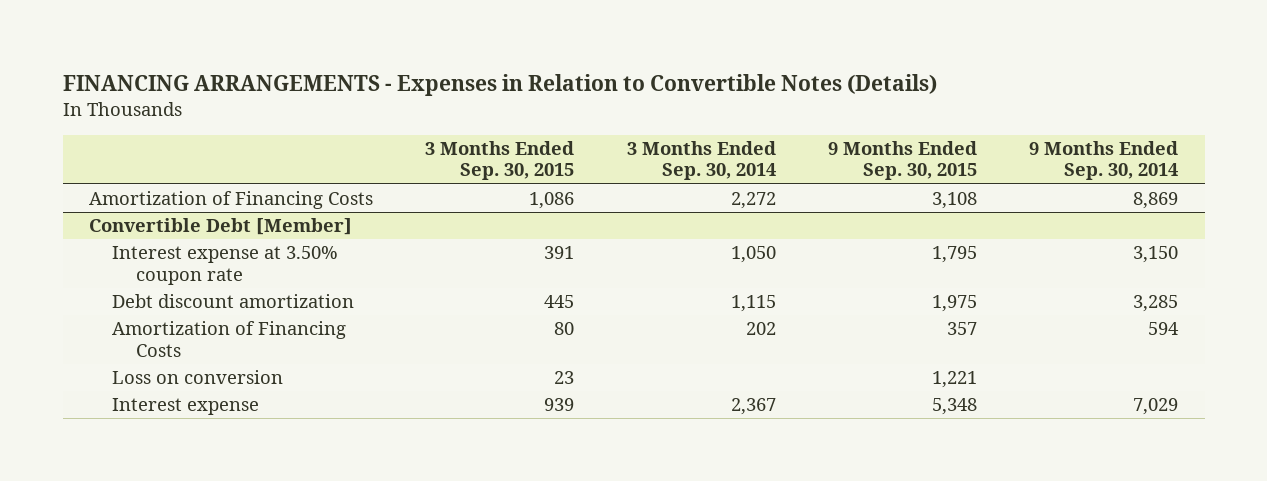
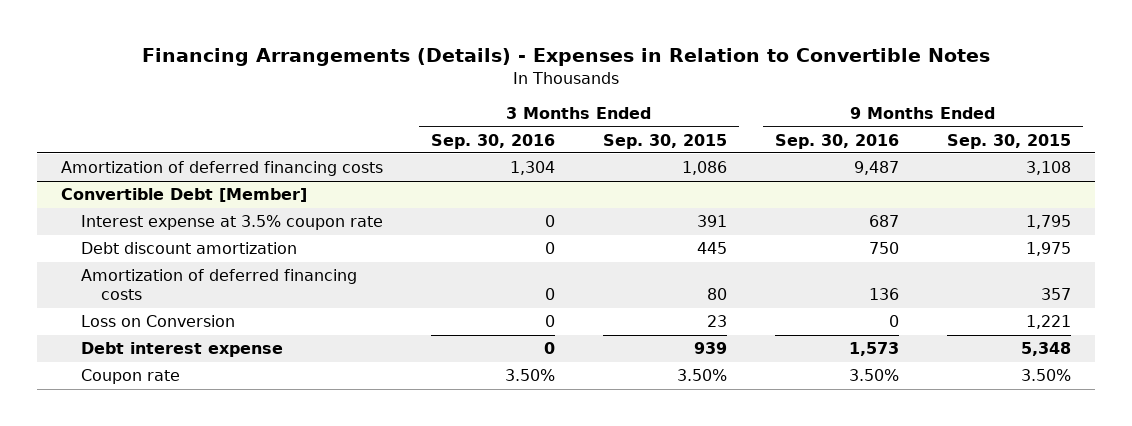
- FINANCING ARRANGEMENTS - Expenses in Relation to Convertible Notes (Details)
+ Financing Arrangements (Details) - Expenses in Relation to Convertible Notes
- | 3 Months Ended Sep. 30, 2015 | 3 Months Ended Sep. 30, 2014 | 9 Months Ended Sep. 30, 2015 | 9 Months Ended Sep. 30, 2014
+ | 3 Months Ended Sep. 30, 2016 | 3 Months Ended Sep. 30, 2015 | 9 Months Ended Sep. 30, 2016 | 9 Months Ended Sep. 30, 2015
- Amortization of Financing Costs | 1,086 | 2,272 | 3,108 | 8,869
+ Amortization of deferred financing costs | 1,304 | 1,086 | 9,487 | 3,108
@ Convertible Debt [Member]
- Interest expense at 3.50% coupon rate | 391 | 1,050 | 1,795 | 3,150
+ Interest expense at 3.5% coupon rate | 0 | 391 | 687 | 1,795
- Amortization of Financing Costs | 80 | 202 | 357 | 594
- Loss on conversion | 23 | | 1,221 |
- Interest expense | 939 | 2,367 | 5,348 | 7,029
+ Amortization of deferred financing costs | 0 | 80 | 136 | 357
+ Loss on Conversion | 0 | 23 | 0 | 1,221
+ Debt interest expense | 0 | 939 | 1,573 | 5,348
+ Coupon rate | 3.50% | 3.50% | 3.50% | 3.50%

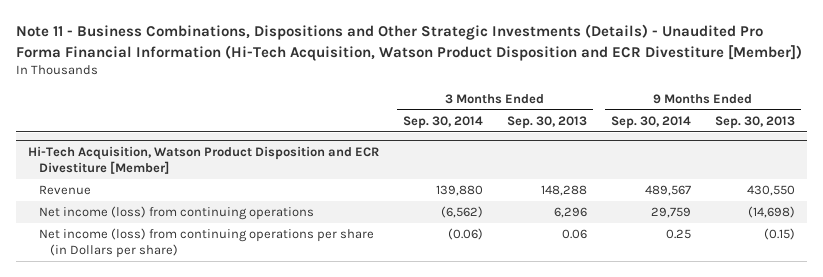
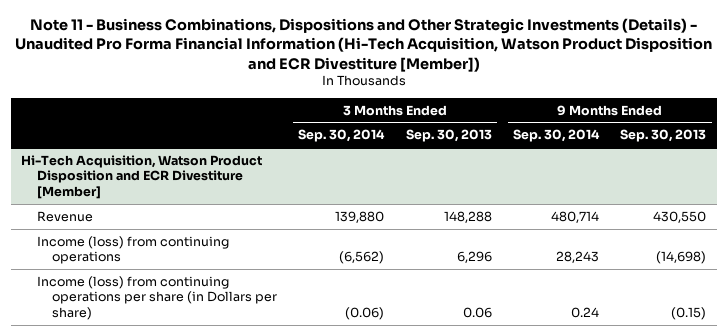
@ Hi-Tech Acquisition, Watson Product Disposition and ECR Divestiture [Member]
- Revenue | 139,880 | 148,288 | 489,567 | 430,550
- Net income (loss) from continuing operations | (6,562) | 6,296 | 29,759 | (14,698)
- Net income (loss) from continuing operations per share (in Dollars per share) | (0.06) | 0.06 | 0.25 | (0.15)
+ Revenue | 139,880 | 148,288 | 480,714 | 430,550
+ Income (loss) from continuing operations | (6,562) | 6,296 | 28,243 | (14,698)
+ Income (loss) from continuing operations per share (in Dollars per share) | (0.06) | 0.06 | 0.24 | (0.15)

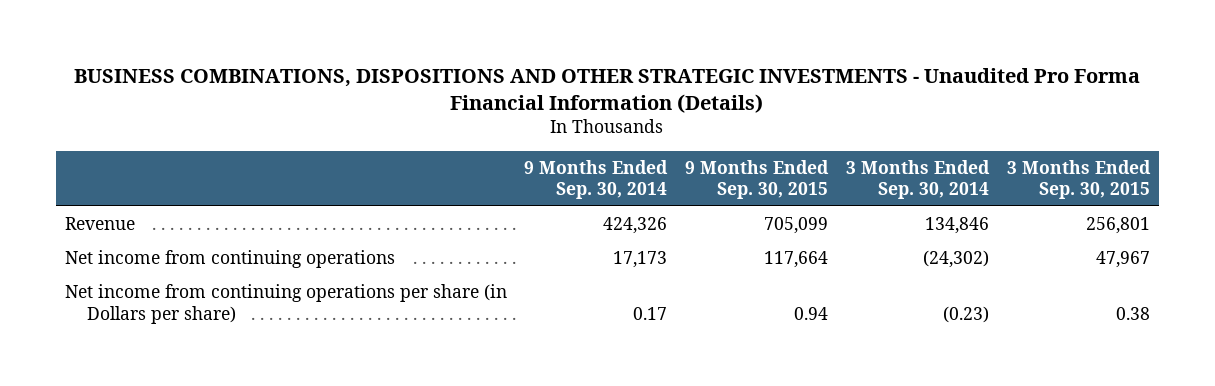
- Note 11 - Business Combinations, Dispositions and Other Strategic Investments (Details) - Unaudited Pro Forma Financial Information (Hi-Tech Acquisition, Watson Product Disposition and ECR Divestiture [Member])
+ BUSINESS COMBINATIONS, DISPOSITIONS AND OTHER STRATEGIC INVESTMENTS - Unaudited Pro Forma Financial Information (Details)
- | 3 Months Ended Sep. 30, 2014 | 3 Months Ended Sep. 30, 2013 | 9 Months Ended Sep. 30, 2014 | 9 Months Ended Sep. 30, 2013
+ | 9 Months Ended Sep. 30, 2014 | 9 Months Ended Sep. 30, 2015 | 3 Months Ended Sep. 30, 2014 | 3 Months Ended Sep. 30, 2015
- Hi-Tech Acquisition, Watson Product Disposition and ECR Divestiture [Member]
- Revenue | 139,880 | 148,288 | 480,714 | 430,550
- Income (loss) from continuing operations | (6,562) | 6,296 | 28,243 | (14,698)
- Income (loss) from continuing operations per share (in Dollars per share) | (0.06) | 0.06 | 0.24 | (0.15)
+ Revenue | 424,326 | 705,099 | 134,846 | 256,801
+ Net income from continuing operations | 17,173 | 117,664 | (24,302) | 47,967
+ Net income from continuing operations per share (in Dollars per share) | 0.17 | 0.94 | (0.23) | 0.38

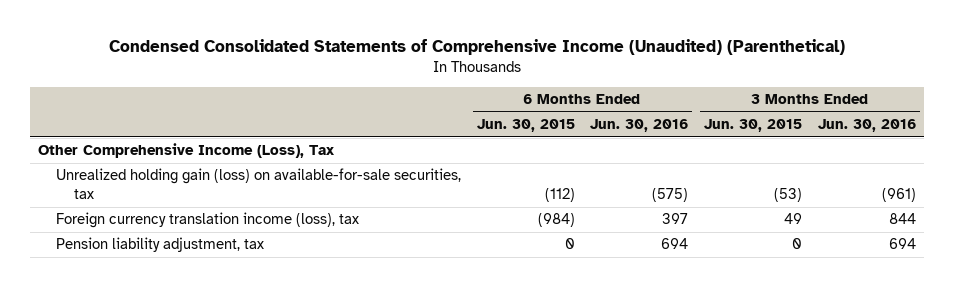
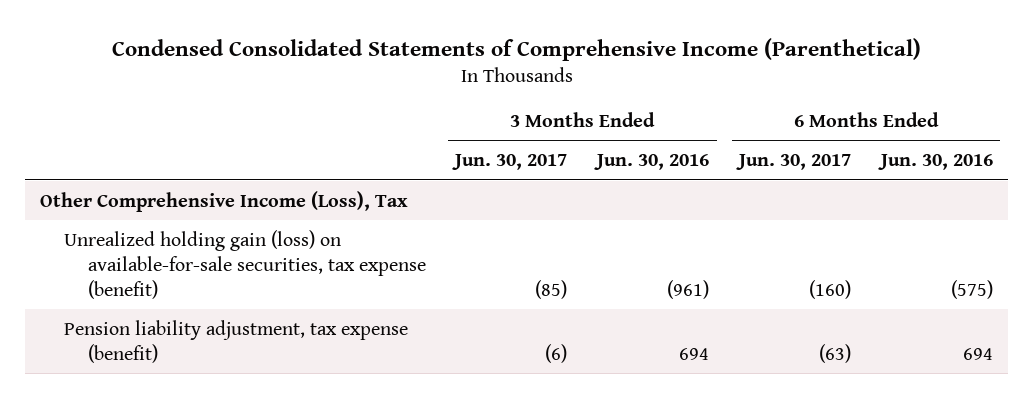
- Condensed Consolidated Statements of Comprehensive Income (Unaudited) (Parenthetical)
+ Condensed Consolidated Statements of Comprehensive Income (Parenthetical)
- | 6 Months Ended Jun. 30, 2015 | 6 Months Ended Jun. 30, 2016 | 3 Months Ended Jun. 30, 2015 | 3 Months Ended Jun. 30, 2016
+ | 3 Months Ended Jun. 30, 2017 | 3 Months Ended Jun. 30, 2016 | 6 Months Ended Jun. 30, 2017 | 6 Months Ended Jun. 30, 2016
- Unrealized holding gain (loss) on available-for-sale securities, tax | (112) | (575) | (53) | (961)
- Foreign currency translation income (loss), tax | (984) | 397 | 49 | 844
- Pension liability adjustment, tax | 0 | 694 | 0 | 694
+ Unrealized holding gain (loss) on available-for-sale securities, tax expense (benefit) | (85) | (961) | (160) | (575)
+ Pension liability adjustment, tax expense (benefit) | (6) | 694 | (63) | 694

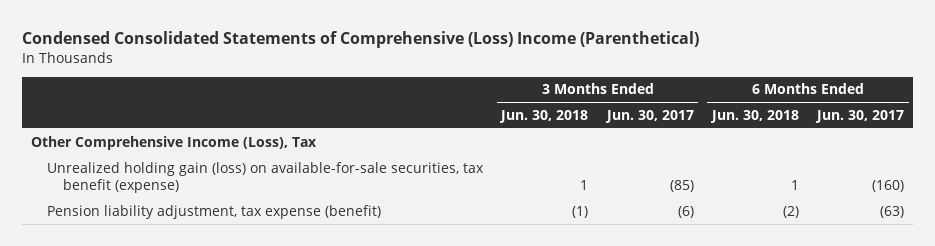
- Condensed Consolidated Statements of Comprehensive Income (Parenthetical)
+ Condensed Consolidated Statements of Comprehensive (Loss) Income (Parenthetical)
- | 3 Months Ended Jun. 30, 2017 | 3 Months Ended Jun. 30, 2016 | 6 Months Ended Jun. 30, 2017 | 6 Months Ended Jun. 30, 2016
+ | 3 Months Ended Jun. 30, 2018 | 3 Months Ended Jun. 30, 2017 | 6 Months Ended Jun. 30, 2018 | 6 Months Ended Jun. 30, 2017
- Unrealized holding gain (loss) on available-for-sale securities, tax expense (benefit) | (85) | (961) | (160) | (575)
+ Unrealized holding gain (loss) on available-for-sale securities, tax benefit (expense) | 1 | (85) | 1 | (160)

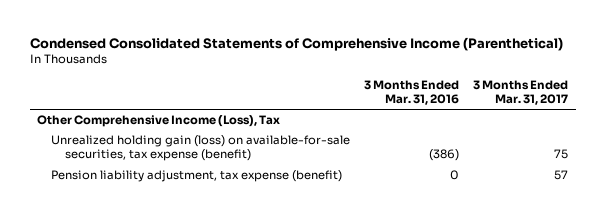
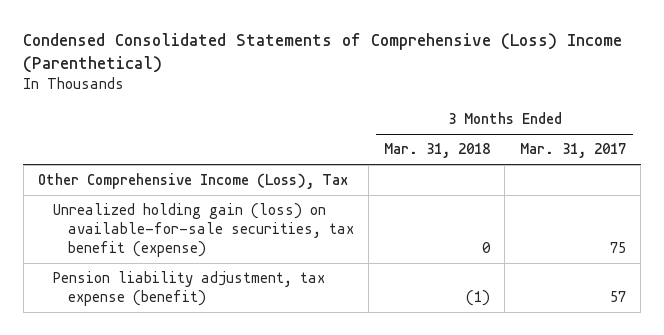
- Condensed Consolidated Statements of Comprehensive Income (Parenthetical)
+ Condensed Consolidated Statements of Comprehensive (Loss) Income (Parenthetical)
- | 3 Months Ended Mar. 31, 2016 | 3 Months Ended Mar. 31, 2017
+ | 3 Months Ended Mar. 31, 2018 | 3 Months Ended Mar. 31, 2017
- Unrealized holding gain (loss) on available-for-sale securities, tax expense (benefit) | (386) | 75
+ Unrealized holding gain (loss) on available-for-sale securities, tax benefit (expense) | 0 | 75

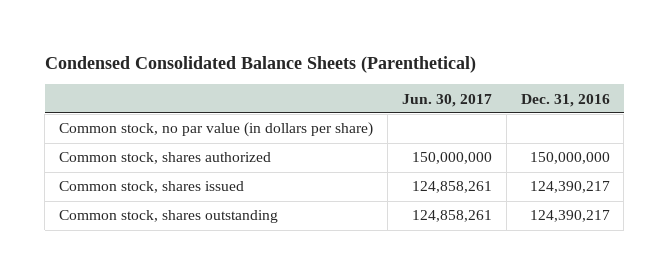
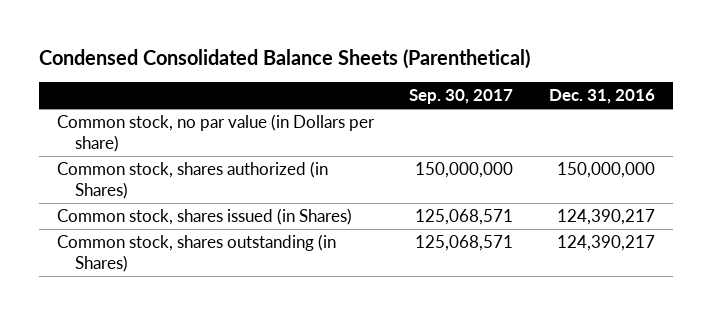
- | Jun. 30, 2017 | Dec. 31, 2016
+ | Sep. 30, 2017 | Dec. 31, 2016
- Common stock, no par value (in dollars per share)
- Common stock, shares authorized | 150,000,000 | 150,000,000
- Common stock, shares issued | 124,858,261 | 124,390,217
- Common stock, shares outstanding | 124,858,261 | 124,390,217
+ Common stock, no par value (in Dollars per share)
+ Common stock, shares authorized (in Shares) | 150,000,000 | 150,000,000
+ Common stock, shares issued (in Shares) | 125,068,571 | 124,390,217
+ Common stock, shares outstanding (in Shares) | 125,068,571 | 124,390,217

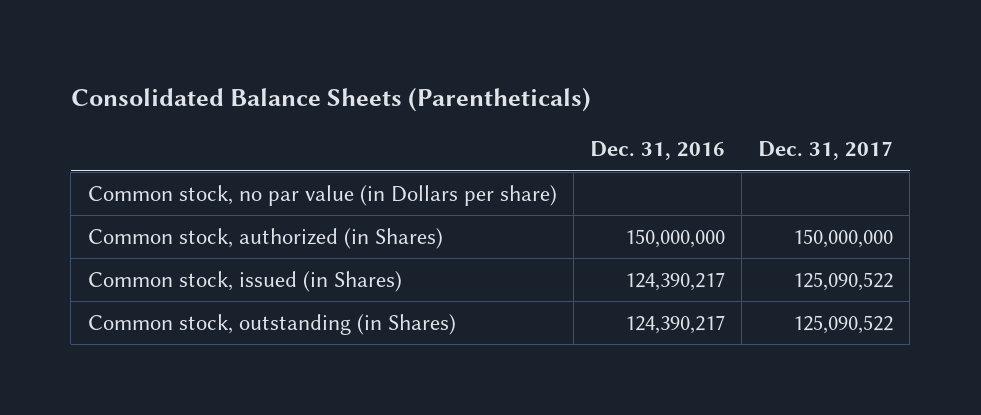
- Condensed Consolidated Balance Sheets (Parenthetical)
+ Consolidated Balance Sheets (Parentheticals)
- | Sep. 30, 2017 | Dec. 31, 2016
+ | Dec. 31, 2016 | Dec. 31, 2017
- Common stock, shares authorized (in Shares) | 150,000,000 | 150,000,000
- Common stock, shares issued (in Shares) | 125,068,571 | 124,390,217
- Common stock, shares outstanding (in Shares) | 125,068,571 | 124,390,217
+ Common stock, authorized (in Shares) | 150,000,000 | 150,000,000
+ Common stock, issued (in Shares) | 124,390,217 | 125,090,522
+ Common stock, outstanding (in Shares) | 124,390,217 | 125,090,522

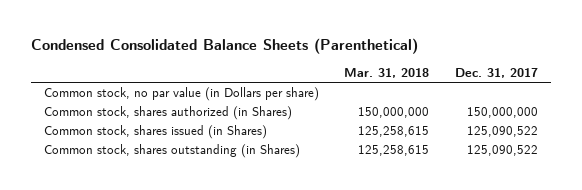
- Consolidated Balance Sheets (Parentheticals)
+ Condensed Consolidated Balance Sheets (Parenthetical)
- | Dec. 31, 2016 | Dec. 31, 2017
+ | Mar. 31, 2018 | Dec. 31, 2017
- Common stock, authorized (in Shares) | 150,000,000 | 150,000,000
- Common stock, issued (in Shares) | 124,390,217 | 125,090,522
- Common stock, outstanding (in Shares) | 124,390,217 | 125,090,522
+ Common stock, shares authorized (in Shares) | 150,000,000 | 150,000,000
+ Common stock, shares issued (in Shares) | 125,258,615 | 125,090,522
+ Common stock, shares outstanding (in Shares) | 125,258,615 | 125,090,522

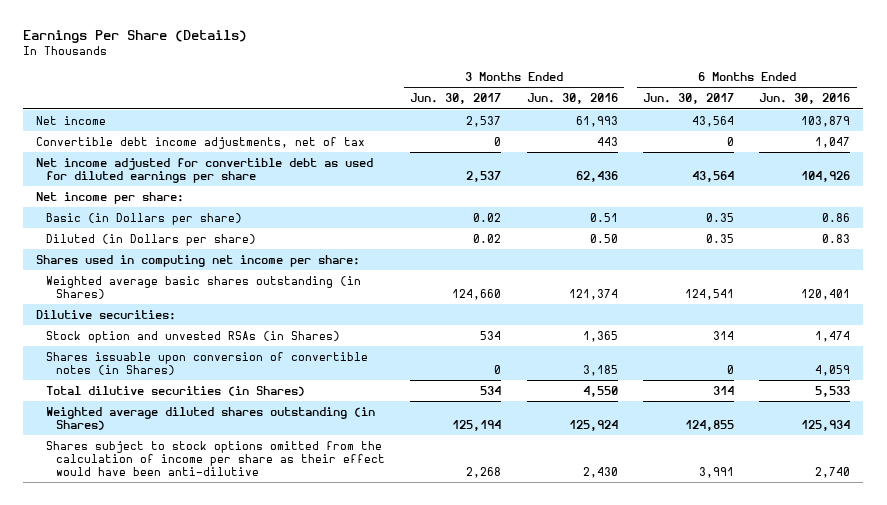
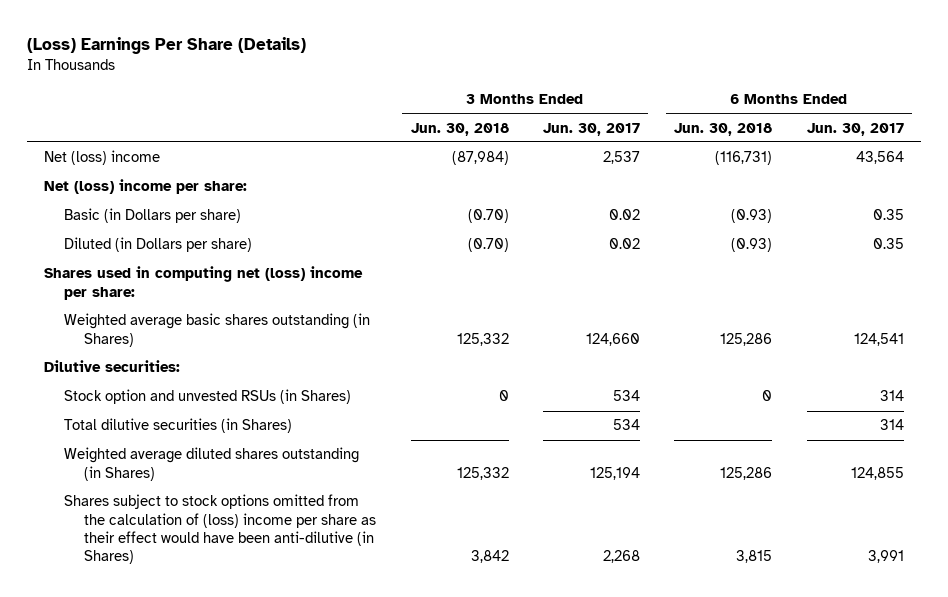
- Earnings Per Share (Details)
+ (Loss) Earnings Per Share (Details)
- | 3 Months Ended Jun. 30, 2017 | 3 Months Ended Jun. 30, 2016 | 6 Months Ended Jun. 30, 2017 | 6 Months Ended Jun. 30, 2016
+ | 3 Months Ended Jun. 30, 2018 | 3 Months Ended Jun. 30, 2017 | 6 Months Ended Jun. 30, 2018 | 6 Months Ended Jun. 30, 2017
- Net income | 2,537 | 61,993 | 43,564 | 103,879
- Convertible debt income adjustments, net of tax | 0 | 443 | 0 | 1,047
- Net income adjusted for convertible debt as used for diluted earnings per share | 2,537 | 62,436 | 43,564 | 104,926
- Net income per share:
+ Net (loss) income | (87,984) | 2,537 | (116,731) | 43,564
+ Net (loss) income per share:
- Shares used in computing net income per share:
+ Shares used in computing net (loss) income per share:
- Stock option and unvested RSAs (in Shares) | 534 | 1,365 | 314 | 1,474
- Shares issuable upon conversion of convertible notes (in Shares) | 0 | 3,185 | 0 | 4,059
+ Stock option and unvested RSUs (in Shares) | 0 | 534 | 0 | 314
- Shares subject to stock options omitted from the calculation of income per share as their effect would have been anti-dilutive | 2,268 | 2,430 | 3,991 | 2,740
+ Shares subject to stock options omitted from the calculation of (loss) income per share as their effect would have been anti-dilutive (in Shares) | 3,842 | 2,268 | 3,815 | 3,991

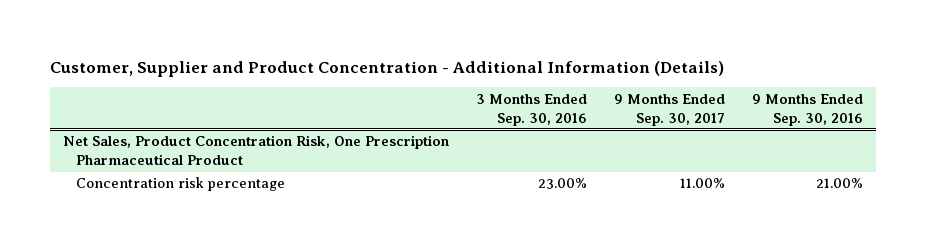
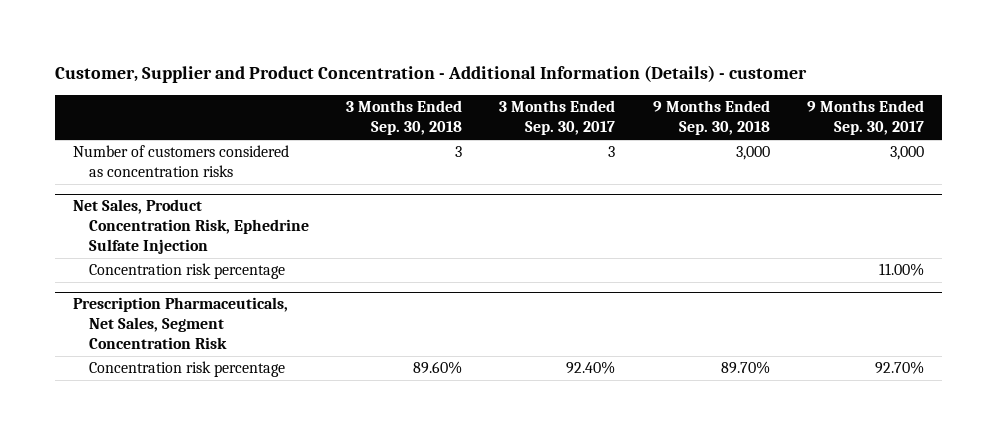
- Customer, Supplier and Product Concentration - Additional Information (Details)
+ Customer, Supplier and Product Concentration - Additional Information (Details) - customer
- | 3 Months Ended Sep. 30, 2016 | 9 Months Ended Sep. 30, 2017 | 9 Months Ended Sep. 30, 2016
+ | 3 Months Ended Sep. 30, 2018 | 3 Months Ended Sep. 30, 2017 | 9 Months Ended Sep. 30, 2018 | 9 Months Ended Sep. 30, 2017
- Net Sales, Product Concentration Risk, One Prescription Pharmaceutical Product
+ Number of customers considered as concentration risks | 3 | 3 | 3,000 | 3,000
+ Net Sales, Product Concentration Risk, Ephedrine Sulfate Injection
+ Prescription Pharmaceuticals, Net Sales, Segment Concentration Risk
+ Concentration risk percentage | 89.60% | 92.40% | 89.70% | 92.70%

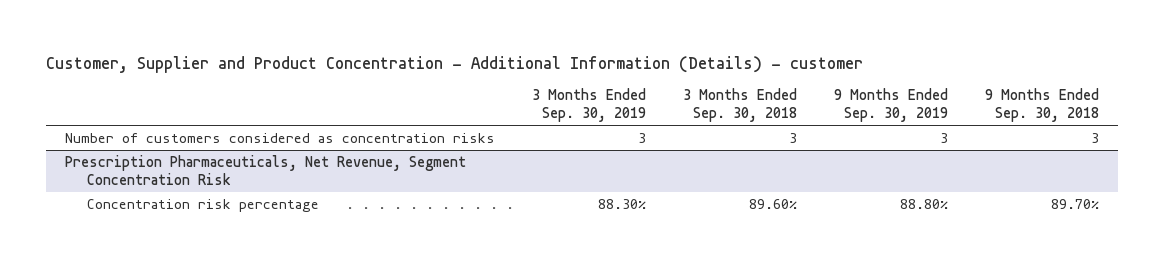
- | 3 Months Ended Sep. 30, 2018 | 3 Months Ended Sep. 30, 2017 | 9 Months Ended Sep. 30, 2018 | 9 Months Ended Sep. 30, 2017
+ | 3 Months Ended Sep. 30, 2019 | 3 Months Ended Sep. 30, 2018 | 9 Months Ended Sep. 30, 2019 | 9 Months Ended Sep. 30, 2018
- Number of customers considered as concentration risks | 3 | 3 | 3,000 | 3,000
- Net Sales, Product Concentration Risk, Ephedrine Sulfate Injection
- Concentration risk percentage | | | | 11.00%
- Prescription Pharmaceuticals, Net Sales, Segment Concentration Risk
+ Number of customers considered as concentration risks | 3 | 3 | 3 | 3
+ Prescription Pharmaceuticals, Net Revenue, Segment Concentration Risk

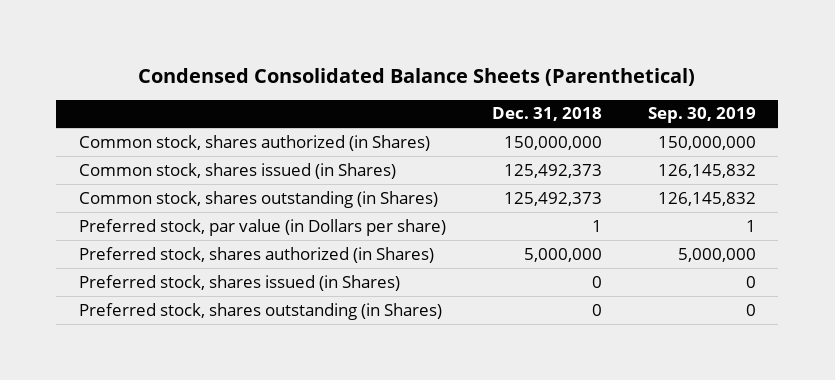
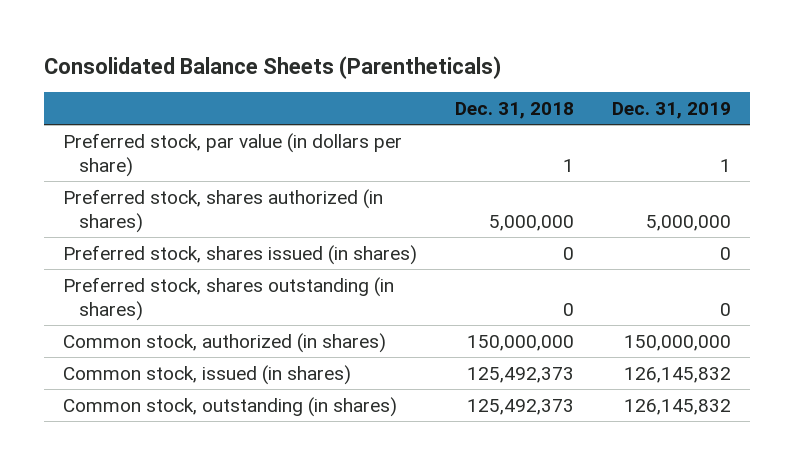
- Condensed Consolidated Balance Sheets (Parenthetical)
+ Consolidated Balance Sheets (Parentheticals)
- | Dec. 31, 2018 | Sep. 30, 2019
+ | Dec. 31, 2018 | Dec. 31, 2019
- Common stock, shares authorized (in Shares) | 150,000,000 | 150,000,000
- Common stock, shares issued (in Shares) | 125,492,373 | 126,145,832
- Common stock, shares outstanding (in Shares) | 125,492,373 | 126,145,832
- Preferred stock, par value (in Dollars per share) | 1 | 1
- Preferred stock, shares authorized (in Shares) | 5,000,000 | 5,000,000
- Preferred stock, shares issued (in Shares) | 0 | 0
- Preferred stock, shares outstanding (in Shares) | 0 | 0
+ Preferred stock, par value (in dollars per share) | 1 | 1
+ Preferred stock, shares authorized (in shares) | 5,000,000 | 5,000,000
+ Preferred stock, shares issued (in shares) | 0 | 0
+ Preferred stock, shares outstanding (in shares) | 0 | 0
+ Common stock, authorized (in shares) | 150,000,000 | 150,000,000
+ Common stock, issued (in shares) | 125,492,373 | 126,145,832
+ Common stock, outstanding (in shares) | 125,492,373 | 126,145,832

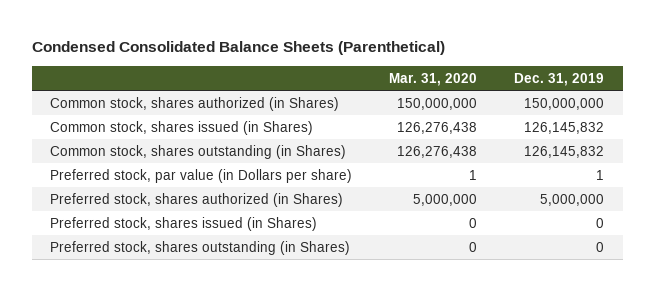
- Consolidated Balance Sheets (Parentheticals)
+ Condensed Consolidated Balance Sheets (Parenthetical)
- | Dec. 31, 2018 | Dec. 31, 2019
+ | Mar. 31, 2020 | Dec. 31, 2019
- Preferred stock, par value (in dollars per share) | 1 | 1
- Preferred stock, shares authorized (in shares) | 5,000,000 | 5,000,000
- Preferred stock, shares issued (in shares) | 0 | 0
- Preferred stock, shares outstanding (in shares) | 0 | 0
- Common stock, authorized (in shares) | 150,000,000 | 150,000,000
- Common stock, issued (in shares) | 125,492,373 | 126,145,832
- Common stock, outstanding (in shares) | 125,492,373 | 126,145,832
+ Common stock, shares authorized (in Shares) | 150,000,000 | 150,000,000
+ Common stock, shares issued (in Shares) | 126,276,438 | 126,145,832
+ Common stock, shares outstanding (in Shares) | 126,276,438 | 126,145,832
+ Preferred stock, par value (in Dollars per share) | 1 | 1
+ Preferred stock, shares authorized (in Shares) | 5,000,000 | 5,000,000
+ Preferred stock, shares issued (in Shares) | 0 | 0
+ Preferred stock, shares outstanding (in Shares) | 0 | 0

